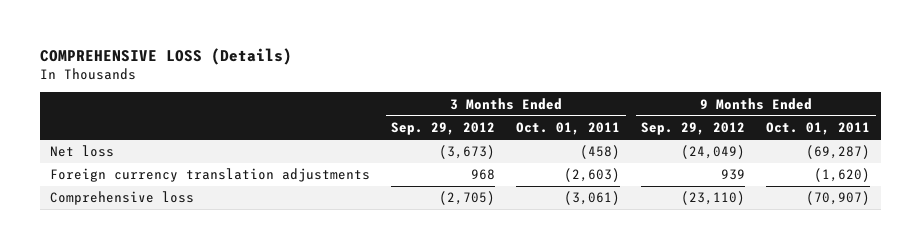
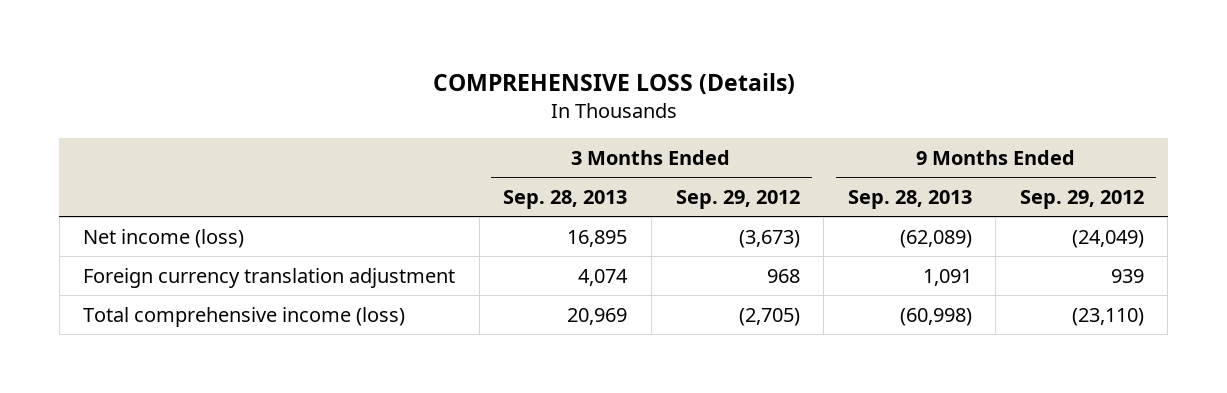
- | 3 Months Ended Sep. 29, 2012 | 3 Months Ended Oct. 01, 2011 | 9 Months Ended Sep. 29, 2012 | 9 Months Ended Oct. 01, 2011
+ | 3 Months Ended Sep. 28, 2013 | 3 Months Ended Sep. 29, 2012 | 9 Months Ended Sep. 28, 2013 | 9 Months Ended Sep. 29, 2012
- Net loss | (3,673) | (458) | (24,049) | (69,287)
- Foreign currency translation adjustments | 968 | (2,603) | 939 | (1,620)
- Comprehensive loss | (2,705) | (3,061) | (23,110) | (70,907)
+ Net income (loss) | 16,895 | (3,673) | (62,089) | (24,049)
+ Foreign currency translation adjustment | 4,074 | 968 | 1,091 | 939
+ Total comprehensive income (loss) | 20,969 | (2,705) | (60,998) | (23,110)

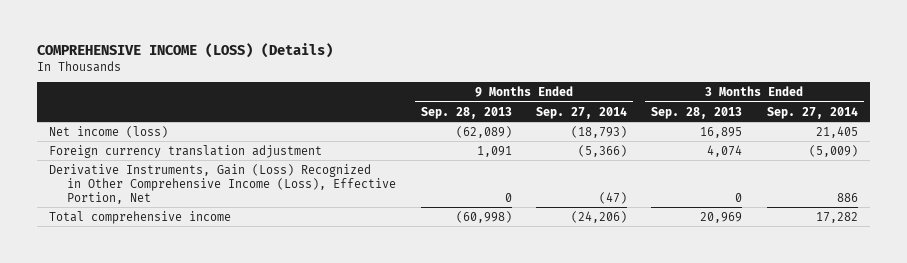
- COMPREHENSIVE LOSS (Details)
+ COMPREHENSIVE INCOME (LOSS) (Details)
- | 3 Months Ended Sep. 28, 2013 | 3 Months Ended Sep. 29, 2012 | 9 Months Ended Sep. 28, 2013 | 9 Months Ended Sep. 29, 2012
+ | 9 Months Ended Sep. 28, 2013 | 9 Months Ended Sep. 27, 2014 | 3 Months Ended Sep. 28, 2013 | 3 Months Ended Sep. 27, 2014
- Total comprehensive income (loss) | 20,969 | (2,705) | (60,998) | (23,110)
+ Derivative Instruments, Gain (Loss) Recognized in Other Comprehensive Income (Loss), Effective Portion, Net | 0 | (47) | 0 | 886
+ Total comprehensive income | (60,998) | (24,206) | 20,969 | 17,282

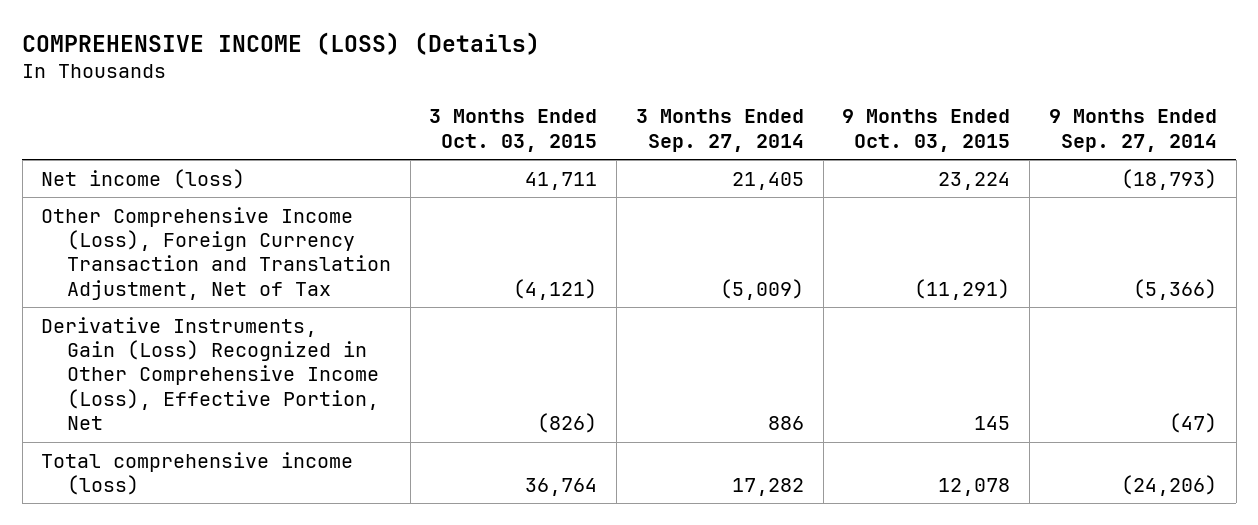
- | 9 Months Ended Sep. 28, 2013 | 9 Months Ended Sep. 27, 2014 | 3 Months Ended Sep. 28, 2013 | 3 Months Ended Sep. 27, 2014
+ | 3 Months Ended Oct. 03, 2015 | 3 Months Ended Sep. 27, 2014 | 9 Months Ended Oct. 03, 2015 | 9 Months Ended Sep. 27, 2014
- Foreign currency translation adjustment | 1,091 | (5,366) | 4,074 | (5,009)
+ Other Comprehensive Income (Loss), Foreign Currency Transaction and Translation Adjustment, Net of Tax | (4,121) | (5,009) | (11,291) | (5,366)
- Total comprehensive income | (60,998) | (24,206) | 20,969 | 17,282
+ Total comprehensive income (loss) | 36,764 | 17,282 | 12,078 | (24,206)

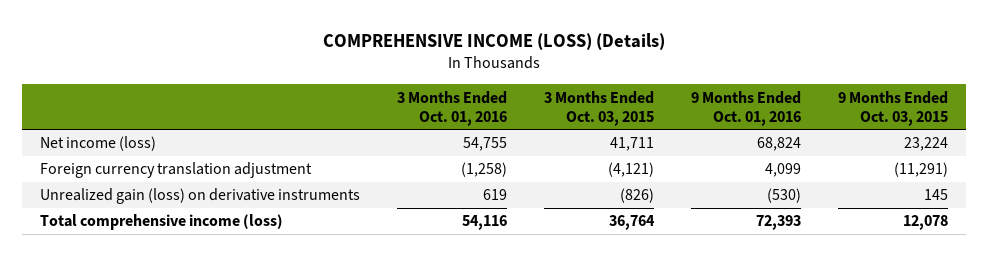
- | 3 Months Ended Oct. 03, 2015 | 3 Months Ended Sep. 27, 2014 | 9 Months Ended Oct. 03, 2015 | 9 Months Ended Sep. 27, 2014
+ | 3 Months Ended Oct. 01, 2016 | 3 Months Ended Oct. 03, 2015 | 9 Months Ended Oct. 01, 2016 | 9 Months Ended Oct. 03, 2015
- Other Comprehensive Income (Loss), Foreign Currency Transaction and Translation Adjustment, Net of Tax | (4,121) | (5,009) | (11,291) | (5,366)
- Derivative Instruments, Gain (Loss) Recognized in Other Comprehensive Income (Loss), Effective Portion, Net | (826) | 886 | 145 | (47)
+ Foreign currency translation adjustment | (1,258) | (4,121) | 4,099 | (11,291)
+ Unrealized gain (loss) on derivative instruments | 619 | (826) | (530) | 145

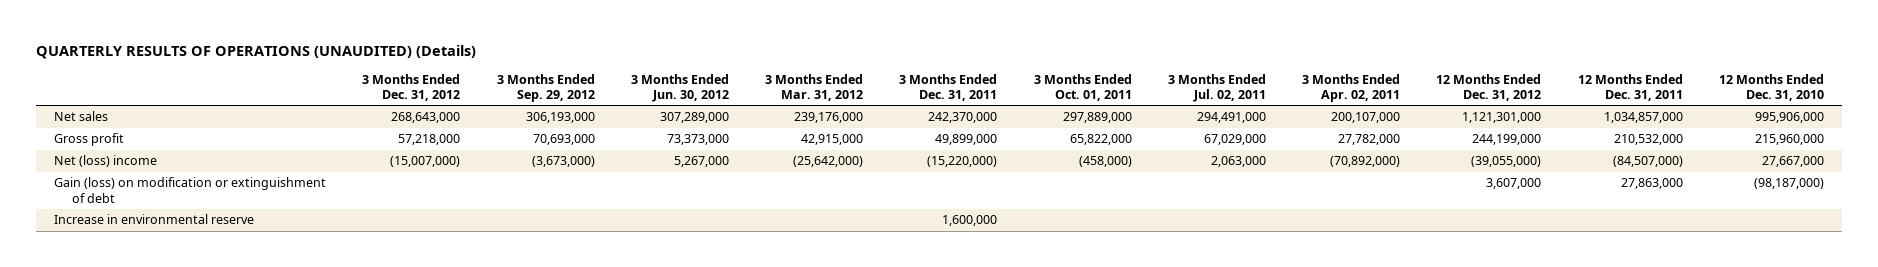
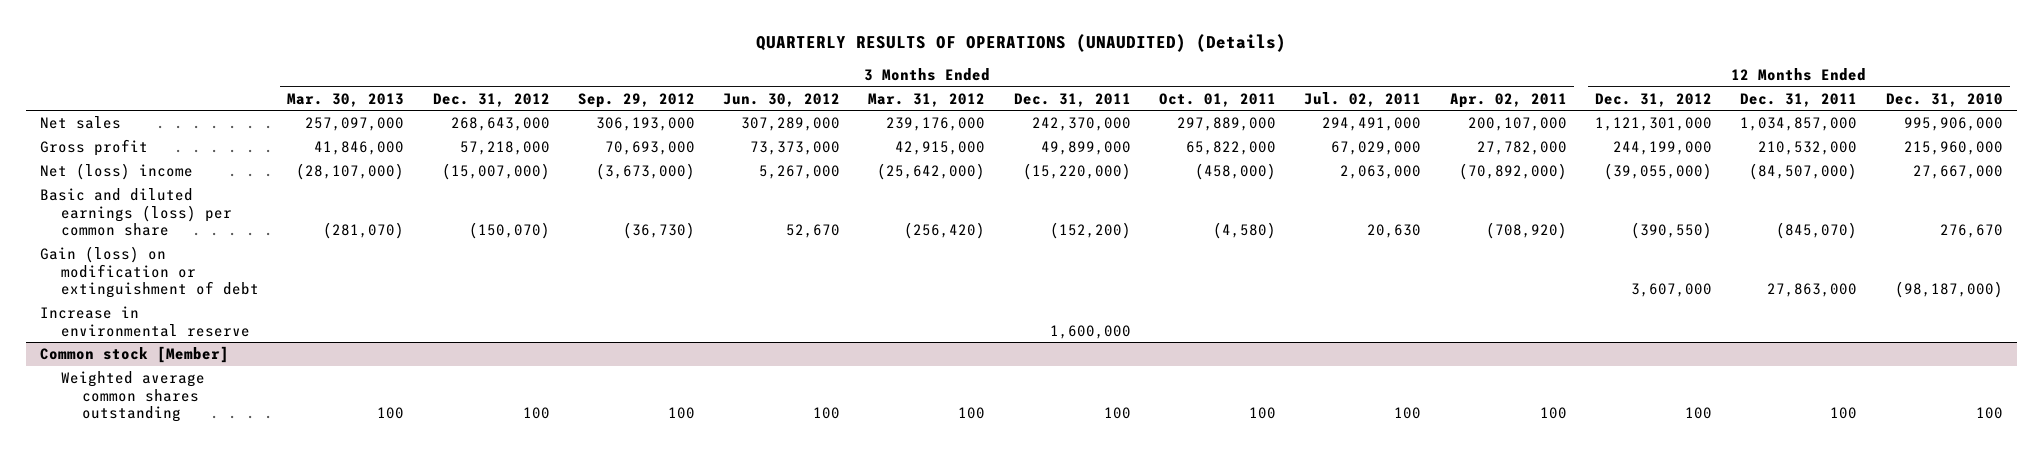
- | 3 Months Ended Dec. 31, 2012 | 3 Months Ended Sep. 29, 2012 | 3 Months Ended Jun. 30, 2012 | 3 Months Ended Mar. 31, 2012 | 3 Months Ended Dec. 31, 2011 | 3 Months Ended Oct. 01, 2011 | 3 Months Ended Jul. 02, 2011 | 3 Months Ended Apr. 02, 2011 | 12 Months Ended Dec. 31, 2012 | 12 Months Ended Dec. 31, 2011 | 12 Months Ended Dec. 31, 2010
+ | 3 Months Ended Mar. 30, 2013 | 3 Months Ended Dec. 31, 2012 | 3 Months Ended Sep. 29, 2012 | 3 Months Ended Jun. 30, 2012 | 3 Months Ended Mar. 31, 2012 | 3 Months Ended Dec. 31, 2011 | 3 Months Ended Oct. 01, 2011 | 3 Months Ended Jul. 02, 2011 | 3 Months Ended Apr. 02, 2011 | 12 Months Ended Dec. 31, 2012 | 12 Months Ended Dec. 31, 2011 | 12 Months Ended Dec. 31, 2010
+ Basic and diluted earnings (loss) per common share | (281,070) | (150,070) | (36,730) | 52,670 | (256,420) | (152,200) | (4,580) | 20,630 | (708,920) | (390,550) | (845,070) | 276,670
+ Common stock [Member]
+ Weighted average common shares outstanding | 100 | 100 | 100 | 100 | 100 | 100 | 100 | 100 | 100 | 100 | 100 | 100

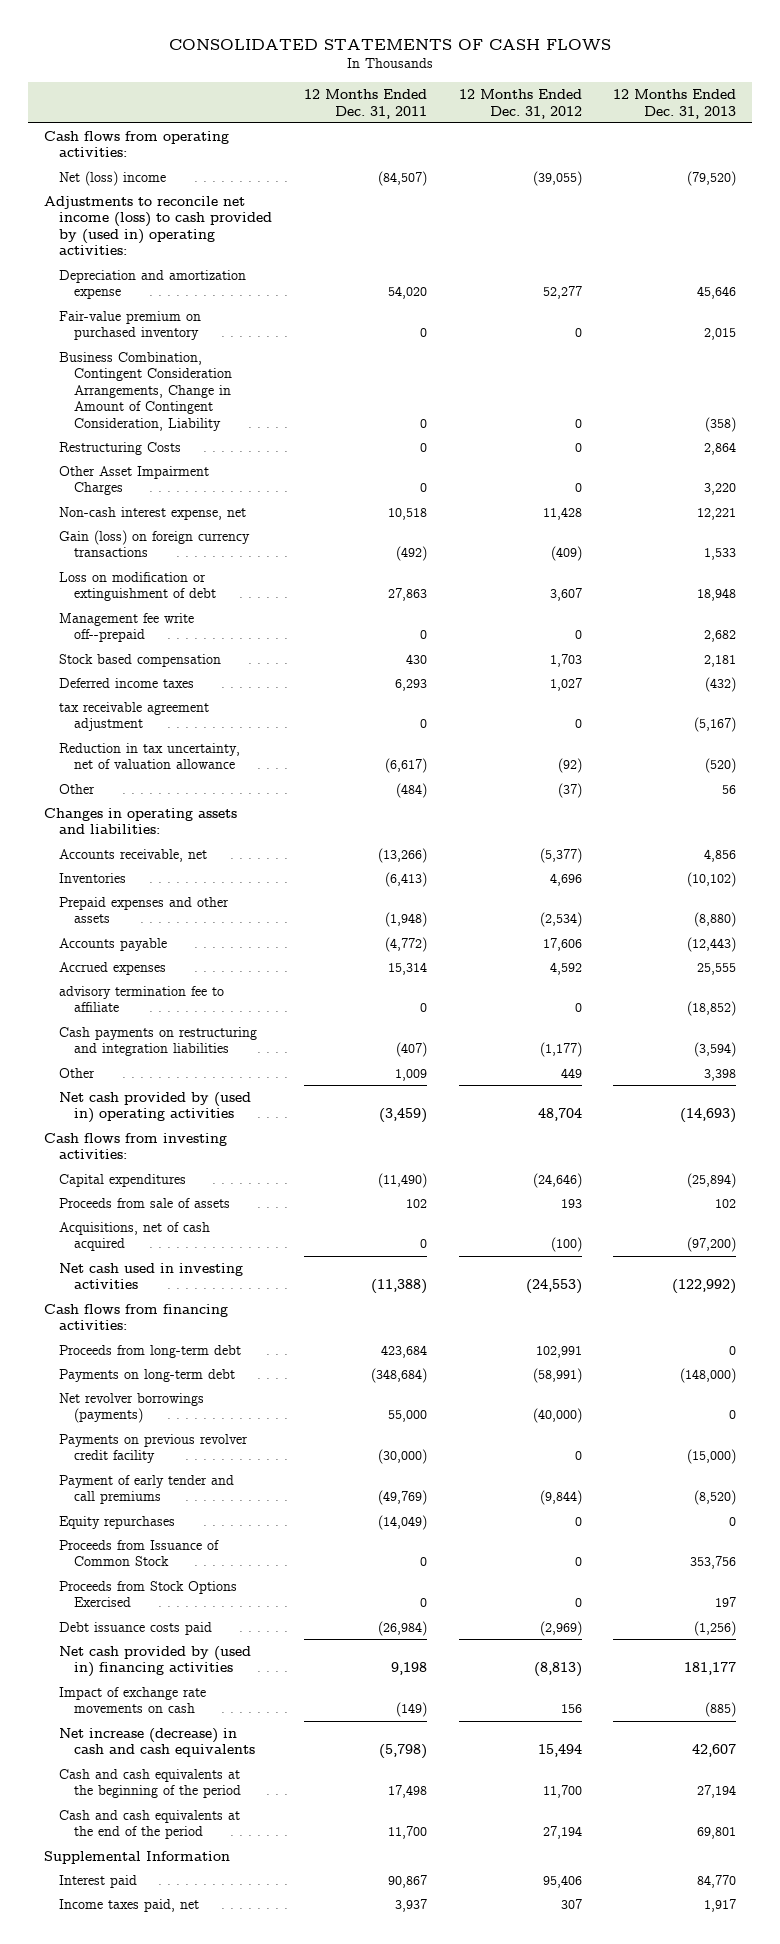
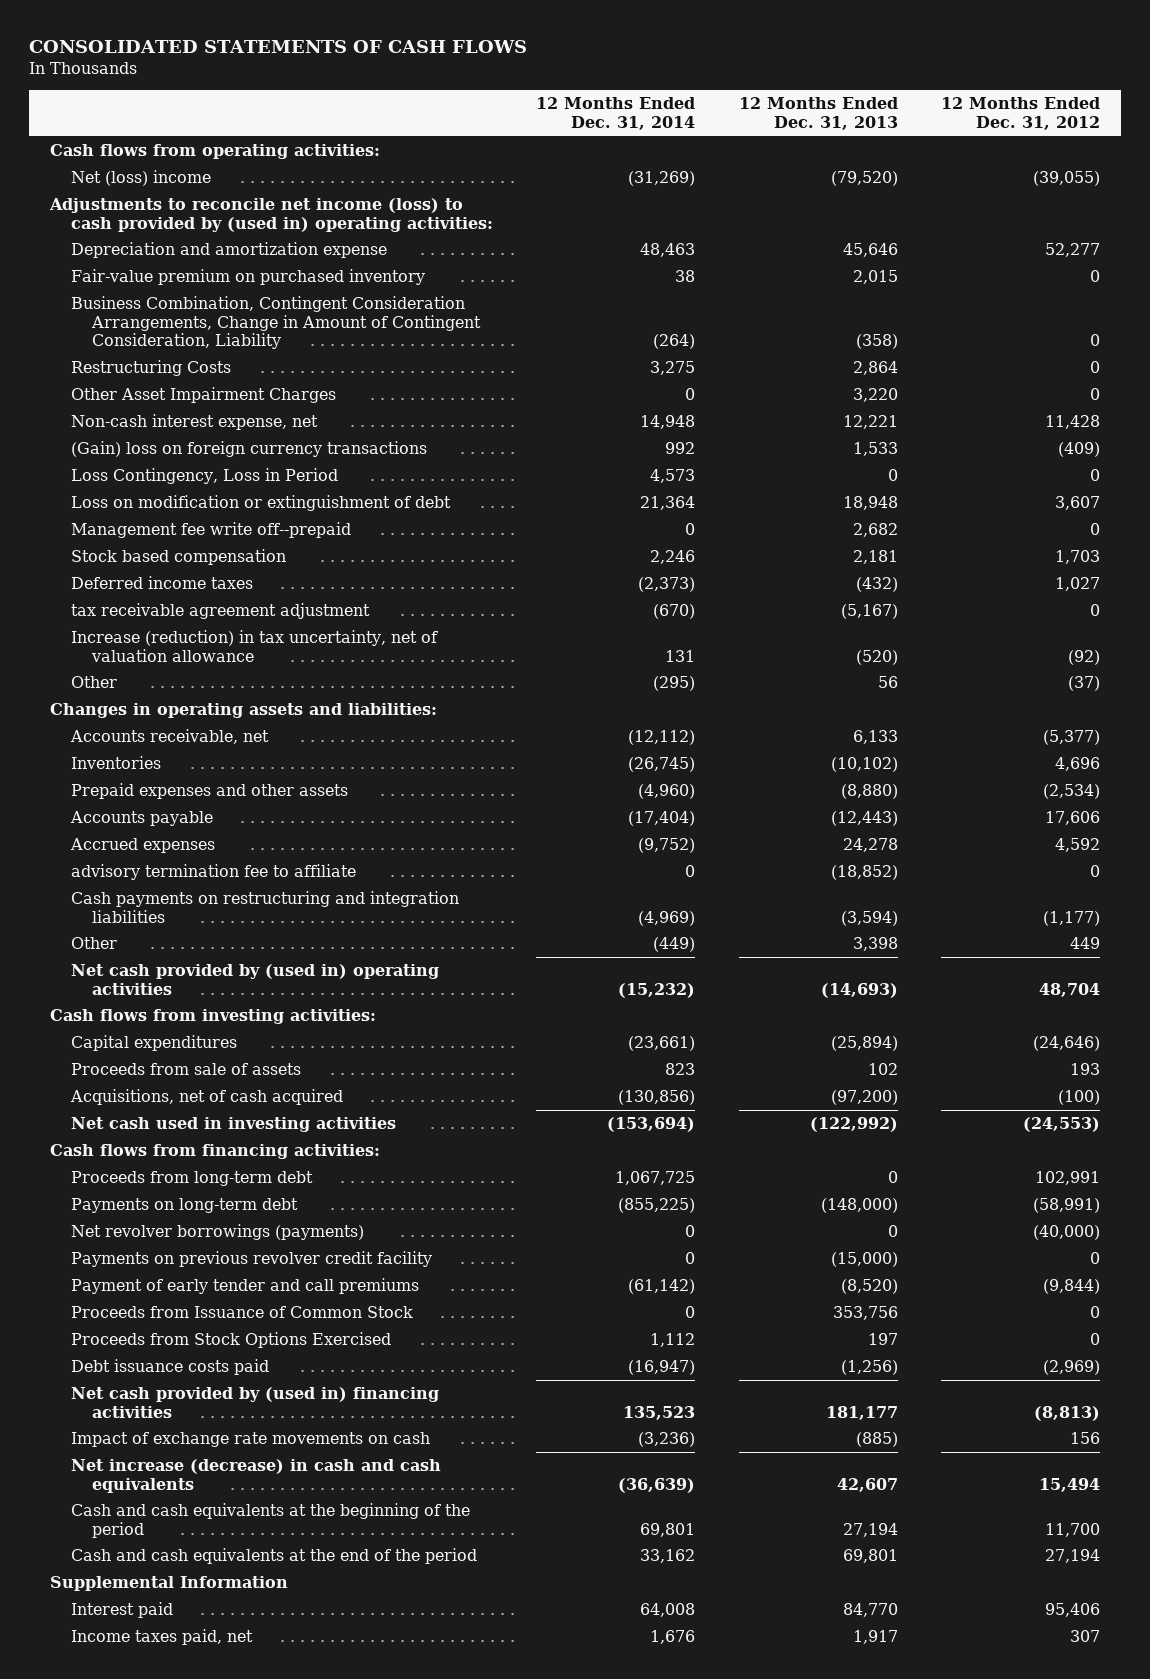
- | 12 Months Ended Dec. 31, 2011 | 12 Months Ended Dec. 31, 2012 | 12 Months Ended Dec. 31, 2013
+ | 12 Months Ended Dec. 31, 2014 | 12 Months Ended Dec. 31, 2013 | 12 Months Ended Dec. 31, 2012
- Gain (loss) on foreign currency transactions | (492) | (409) | 1,533
+ (Gain) loss on foreign currency transactions | 992 | 1,533 | (409)
+ Loss Contingency, Loss in Period | 4,573 | 0 | 0
- Reduction in tax uncertainty, net of valuation allowance | (6,617) | (92) | (520)
+ Increase (reduction) in tax uncertainty, net of valuation allowance | 131 | (520) | (92)
- Accounts receivable, net | (13,266) | (5,377) | 4,856
+ Accounts receivable, net | (12,112) | 6,133 | (5,377)
- Accrued expenses | 15,314 | 4,592 | 25,555
+ Accrued expenses | (9,752) | 24,278 | 4,592
- Equity repurchases | (14,049) | 0 | 0

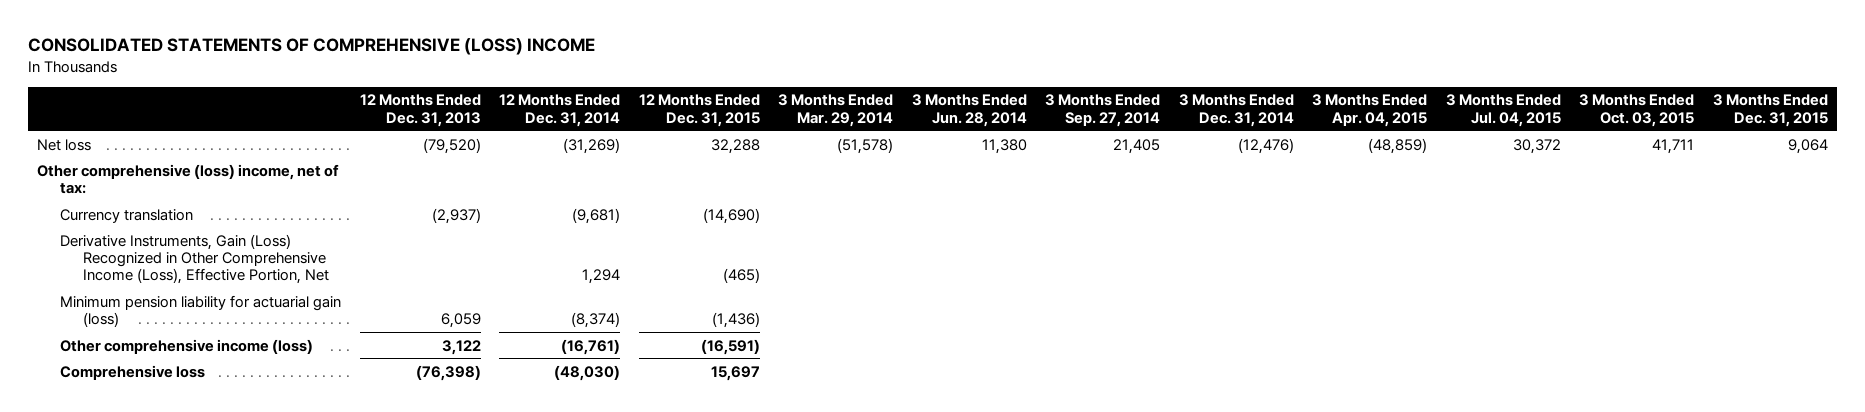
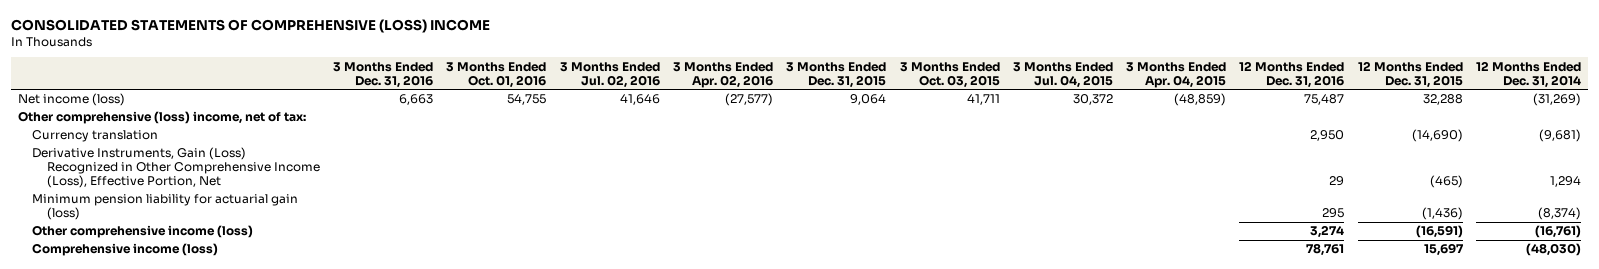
- | 12 Months Ended Dec. 31, 2013 | 12 Months Ended Dec. 31, 2014 | 12 Months Ended Dec. 31, 2015 | 3 Months Ended Mar. 29, 2014 | 3 Months Ended Jun. 28, 2014 | 3 Months Ended Sep. 27, 2014 | 3 Months Ended Dec. 31, 2014 | 3 Months Ended Apr. 04, 2015 | 3 Months Ended Jul. 04, 2015 | 3 Months Ended Oct. 03, 2015 | 3 Months Ended Dec. 31, 2015
+ | 3 Months Ended Dec. 31, 2016 | 3 Months Ended Oct. 01, 2016 | 3 Months Ended Jul. 02, 2016 | 3 Months Ended Apr. 02, 2016 | 3 Months Ended Dec. 31, 2015 | 3 Months Ended Oct. 03, 2015 | 3 Months Ended Jul. 04, 2015 | 3 Months Ended Apr. 04, 2015 | 12 Months Ended Dec. 31, 2016 | 12 Months Ended Dec. 31, 2015 | 12 Months Ended Dec. 31, 2014
- Net loss | (79,520) | (31,269) | 32,288 | (51,578) | 11,380 | 21,405 | (12,476) | (48,859) | 30,372 | 41,711 | 9,064
+ Net income (loss) | 6,663 | 54,755 | 41,646 | (27,577) | 9,064 | 41,711 | 30,372 | (48,859) | 75,487 | 32,288 | (31,269)
- Comprehensive loss | (76,398) | (48,030) | 15,697 | | | | | | | |
+ Comprehensive income (loss) | | | | | | | | | 78,761 | 15,697 | (48,030)

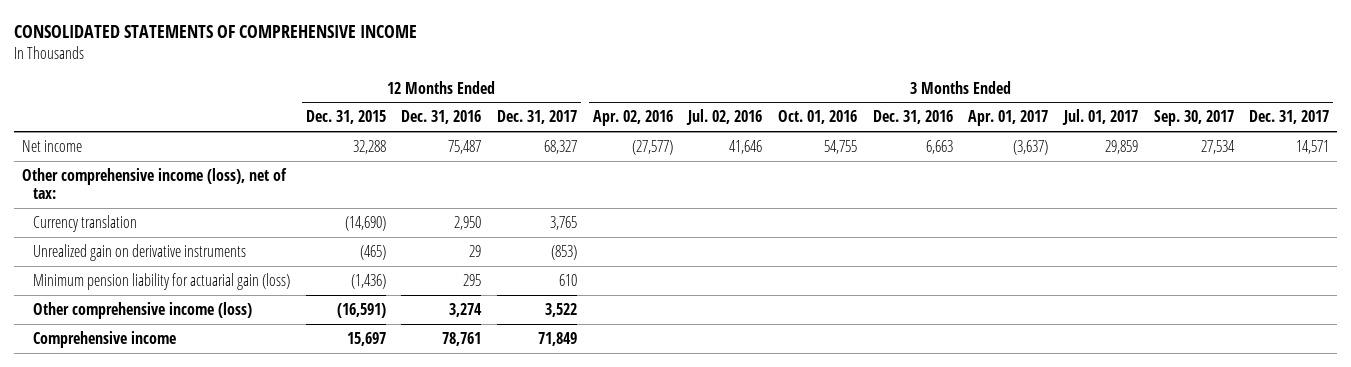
- CONSOLIDATED STATEMENTS OF COMPREHENSIVE (LOSS) INCOME
+ CONSOLIDATED STATEMENTS OF COMPREHENSIVE INCOME
- | 3 Months Ended Dec. 31, 2016 | 3 Months Ended Oct. 01, 2016 | 3 Months Ended Jul. 02, 2016 | 3 Months Ended Apr. 02, 2016 | 3 Months Ended Dec. 31, 2015 | 3 Months Ended Oct. 03, 2015 | 3 Months Ended Jul. 04, 2015 | 3 Months Ended Apr. 04, 2015 | 12 Months Ended Dec. 31, 2016 | 12 Months Ended Dec. 31, 2015 | 12 Months Ended Dec. 31, 2014
+ | 12 Months Ended Dec. 31, 2015 | 12 Months Ended Dec. 31, 2016 | 12 Months Ended Dec. 31, 2017 | 3 Months Ended Apr. 02, 2016 | 3 Months Ended Jul. 02, 2016 | 3 Months Ended Oct. 01, 2016 | 3 Months Ended Dec. 31, 2016 | 3 Months Ended Apr. 01, 2017 | 3 Months Ended Jul. 01, 2017 | 3 Months Ended Sep. 30, 2017 | 3 Months Ended Dec. 31, 2017
- Net income (loss) | 6,663 | 54,755 | 41,646 | (27,577) | 9,064 | 41,711 | 30,372 | (48,859) | 75,487 | 32,288 | (31,269)
- Other comprehensive (loss) income, net of tax:
+ Net income | 32,288 | 75,487 | 68,327 | (27,577) | 41,646 | 54,755 | 6,663 | (3,637) | 29,859 | 27,534 | 14,571
+ Other comprehensive income (loss), net of tax:
- Derivative Instruments, Gain (Loss) Recognized in Other Comprehensive Income (Loss), Effective Portion, Net | | | | | | | | | 29 | (465) | 1,294
+ Unrealized gain on derivative instruments | (465) | 29 | (853) | | | | | | | |
- Comprehensive income (loss) | | | | | | | | | 78,761 | 15,697 | (48,030)
+ Comprehensive income | 15,697 | 78,761 | 71,849 | | | | | | | |

